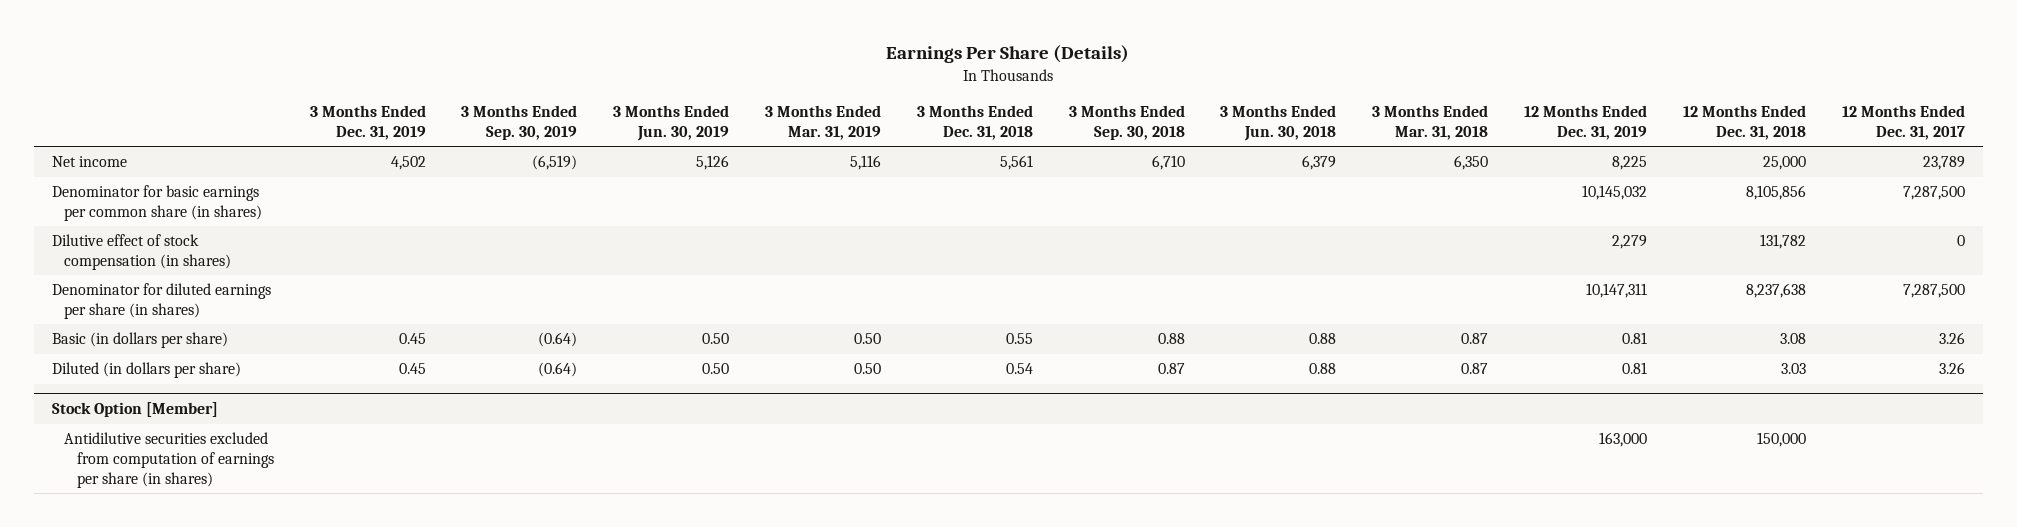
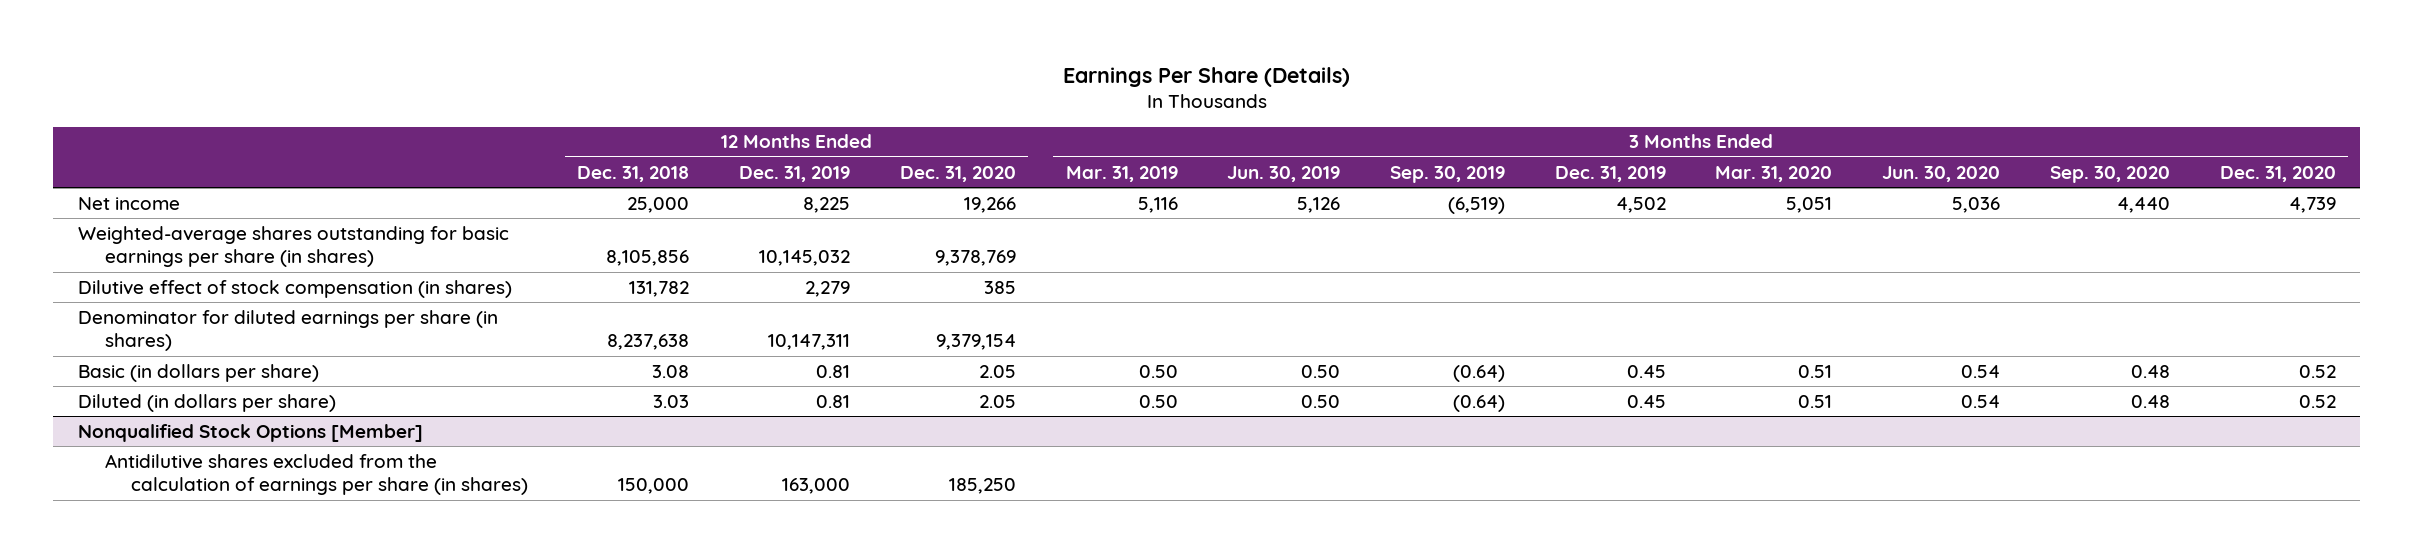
- | 3 Months Ended Dec. 31, 2019 | 3 Months Ended Sep. 30, 2019 | 3 Months Ended Jun. 30, 2019 | 3 Months Ended Mar. 31, 2019 | 3 Months Ended Dec. 31, 2018 | 3 Months Ended Sep. 30, 2018 | 3 Months Ended Jun. 30, 2018 | 3 Months Ended Mar. 31, 2018 | 12 Months Ended Dec. 31, 2019 | 12 Months Ended Dec. 31, 2018 | 12 Months Ended Dec. 31, 2017
+ | 12 Months Ended Dec. 31, 2018 | 12 Months Ended Dec. 31, 2019 | 12 Months Ended Dec. 31, 2020 | 3 Months Ended Mar. 31, 2019 | 3 Months Ended Jun. 30, 2019 | 3 Months Ended Sep. 30, 2019 | 3 Months Ended Dec. 31, 2019 | 3 Months Ended Mar. 31, 2020 | 3 Months Ended Jun. 30, 2020 | 3 Months Ended Sep. 30, 2020 | 3 Months Ended Dec. 31, 2020
- Denominator for basic earnings per common share (in shares) | | | | | | | | | 10,145,032 | 8,105,856 | 7,287,500
+ Weighted-average shares outstanding for basic earnings per share (in shares) | 8,105,856 | 10,145,032 | 9,378,769 | | | | | | | |
- Stock Option [Member]
- Antidilutive securities excluded from computation of earnings per share (in shares) | | | | | | | | | 163,000 | 150,000 |
+ Nonqualified Stock Options [Member]
+ Antidilutive shares excluded from the calculation of earnings per share (in shares) | 150,000 | 163,000 | 185,250 | | | | | | | |

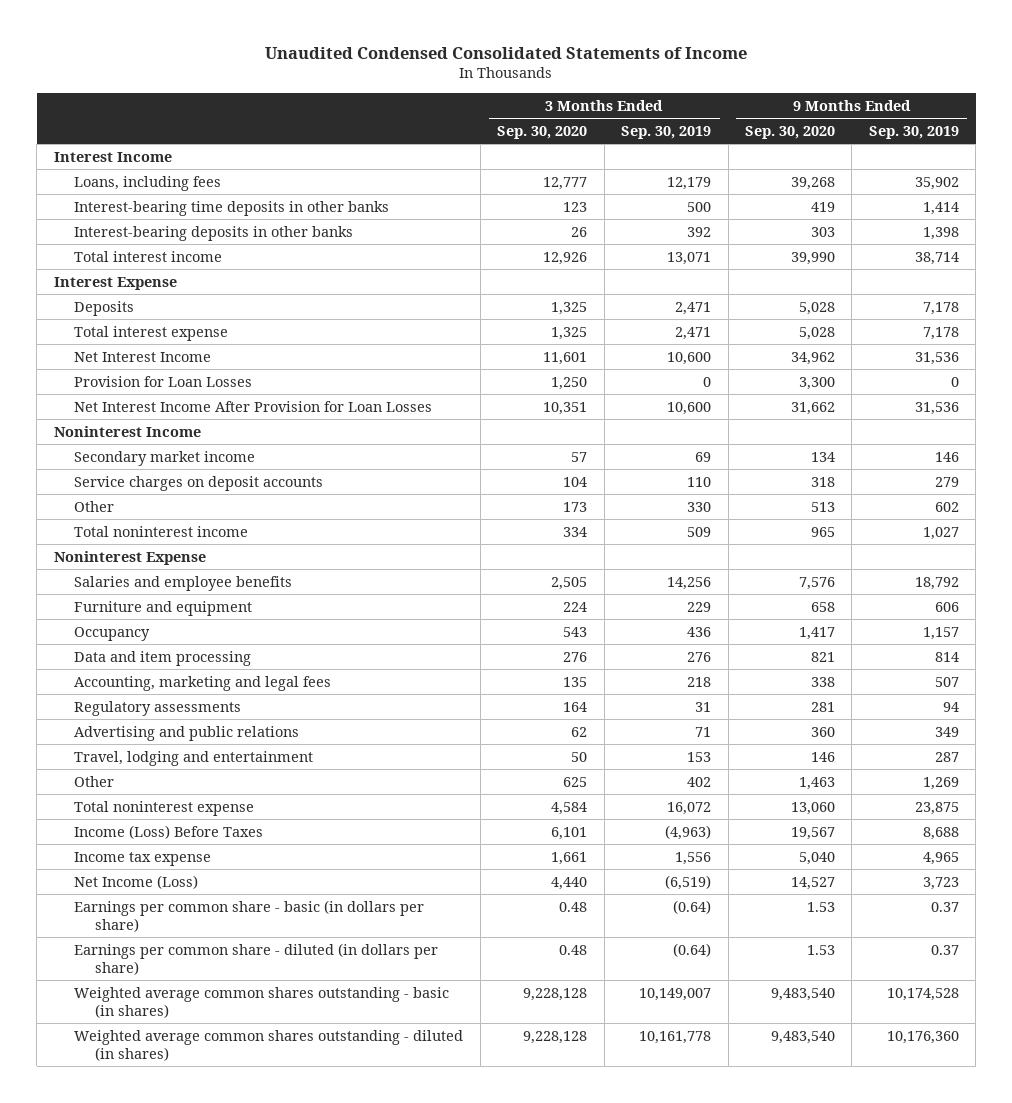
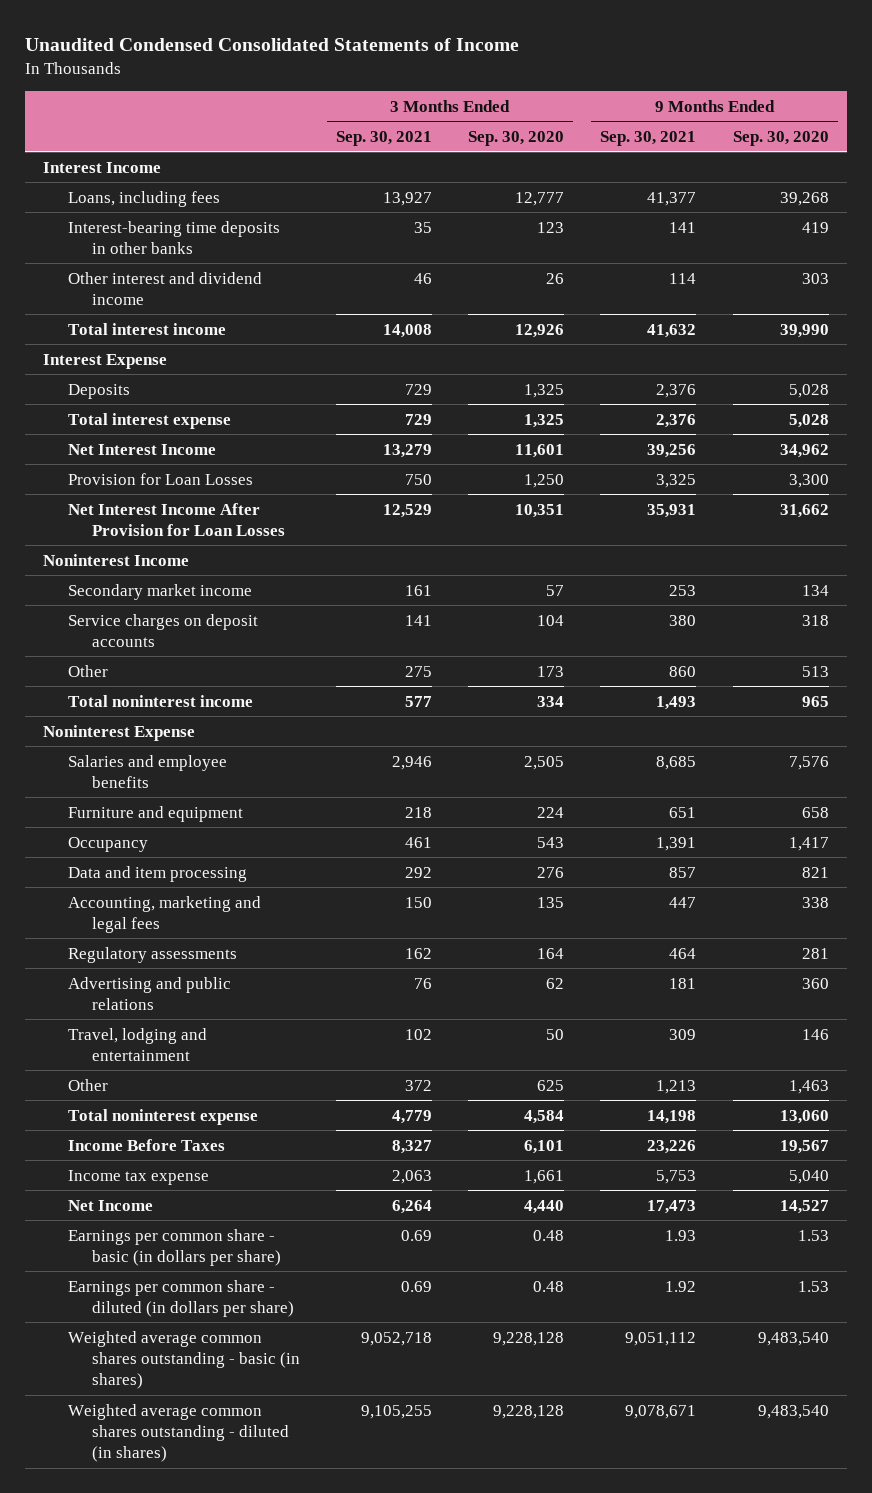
- | 3 Months Ended Sep. 30, 2020 | 3 Months Ended Sep. 30, 2019 | 9 Months Ended Sep. 30, 2020 | 9 Months Ended Sep. 30, 2019
+ | 3 Months Ended Sep. 30, 2021 | 3 Months Ended Sep. 30, 2020 | 9 Months Ended Sep. 30, 2021 | 9 Months Ended Sep. 30, 2020
- Interest-bearing deposits in other banks | 26 | 392 | 303 | 1,398
+ Other interest and dividend income | 46 | 26 | 114 | 303
- Income (Loss) Before Taxes | 6,101 | (4,963) | 19,567 | 8,688
+ Income Before Taxes | 8,327 | 6,101 | 23,226 | 19,567
- Net Income (Loss) | 4,440 | (6,519) | 14,527 | 3,723
+ Net Income | 6,264 | 4,440 | 17,473 | 14,527

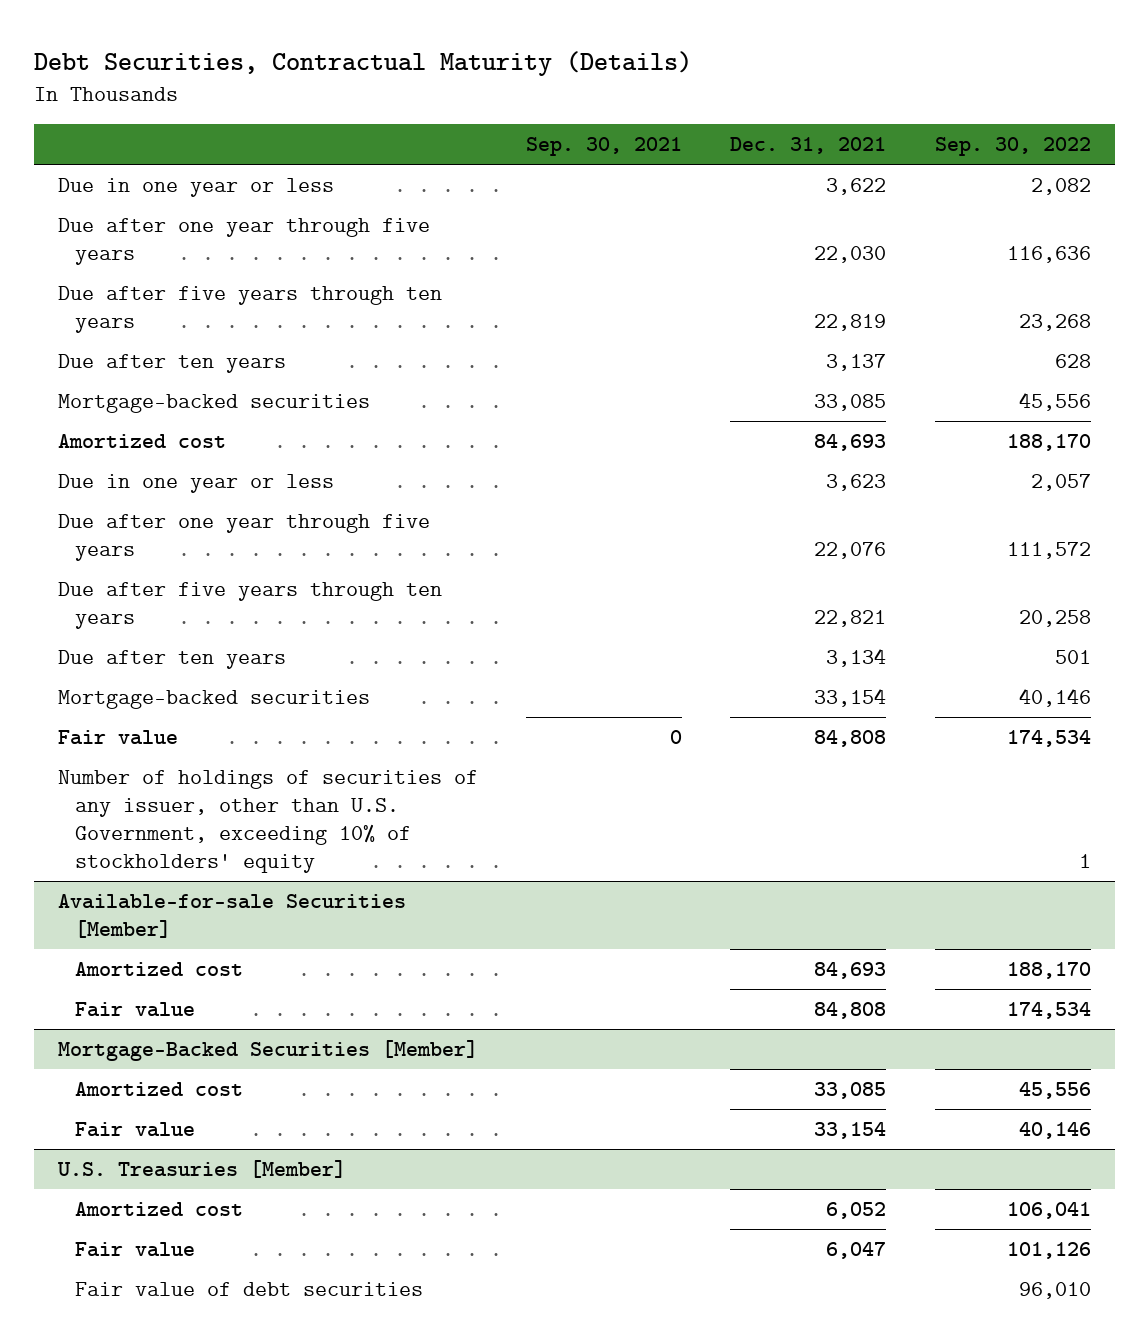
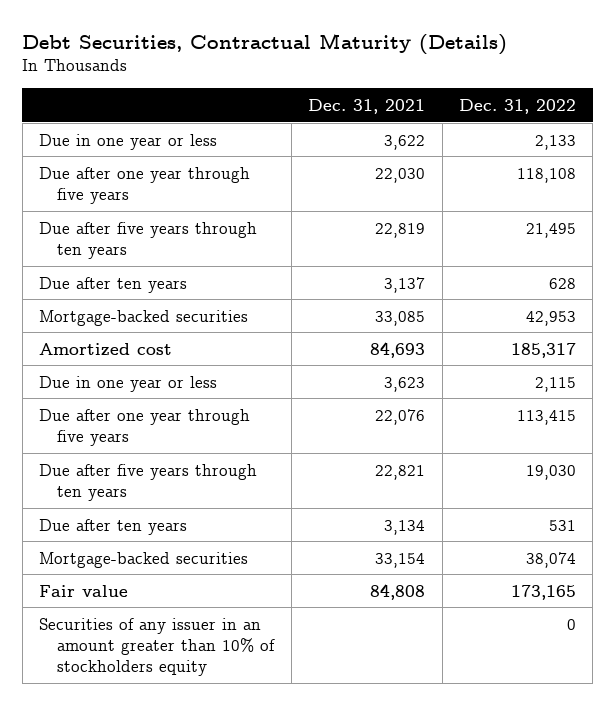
- | Sep. 30, 2021 | Dec. 31, 2021 | Sep. 30, 2022
+ | Dec. 31, 2021 | Dec. 31, 2022
- Number of holdings of securities of any issuer, other than U.S. Government, exceeding 10% of stockholders' equity | | | 1
- Available-for-sale Securities [Member]
- Amortized cost | | 84,693 | 188,170
- Fair value | | 84,808 | 174,534
- Mortgage-Backed Securities [Member]
- Amortized cost | | 33,085 | 45,556
- Fair value | | 33,154 | 40,146
- U.S. Treasuries [Member]
- Amortized cost | | 6,052 | 106,041
- Fair value | | 6,047 | 101,126
- Fair value of debt securities | | | 96,010
+ Securities of any issuer in an amount greater than 10% of stockholders equity | | 0

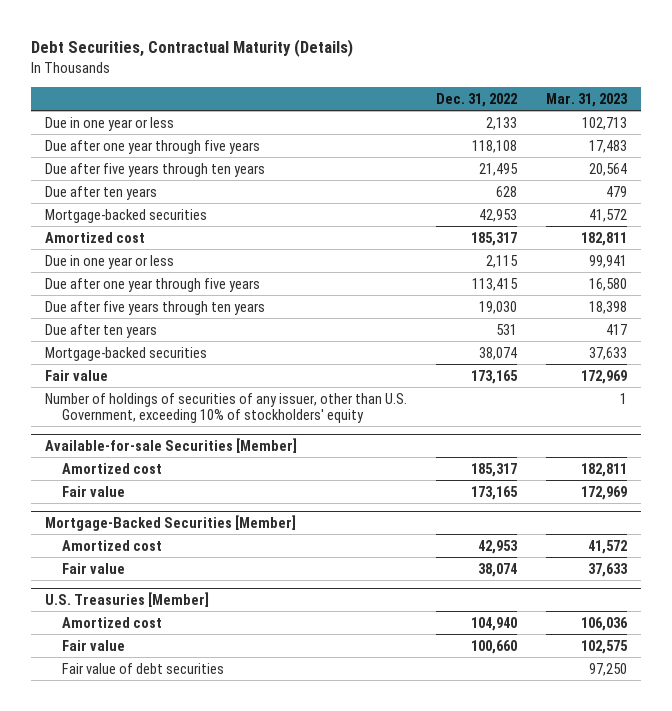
- | Dec. 31, 2021 | Dec. 31, 2022
+ | Dec. 31, 2022 | Mar. 31, 2023
- Securities of any issuer in an amount greater than 10% of stockholders equity | | 0
+ Number of holdings of securities of any issuer, other than U.S. Government, exceeding 10% of stockholders' equity | | 1
+ Available-for-sale Securities [Member]
+ Amortized cost | 185,317 | 182,811
+ Fair value | 173,165 | 172,969
+ Mortgage-Backed Securities [Member]
+ Amortized cost | 42,953 | 41,572
+ Fair value | 38,074 | 37,633
+ U.S. Treasuries [Member]
+ Amortized cost | 104,940 | 106,036
+ Fair value | 100,660 | 102,575
+ Fair value of debt securities | | 97,250

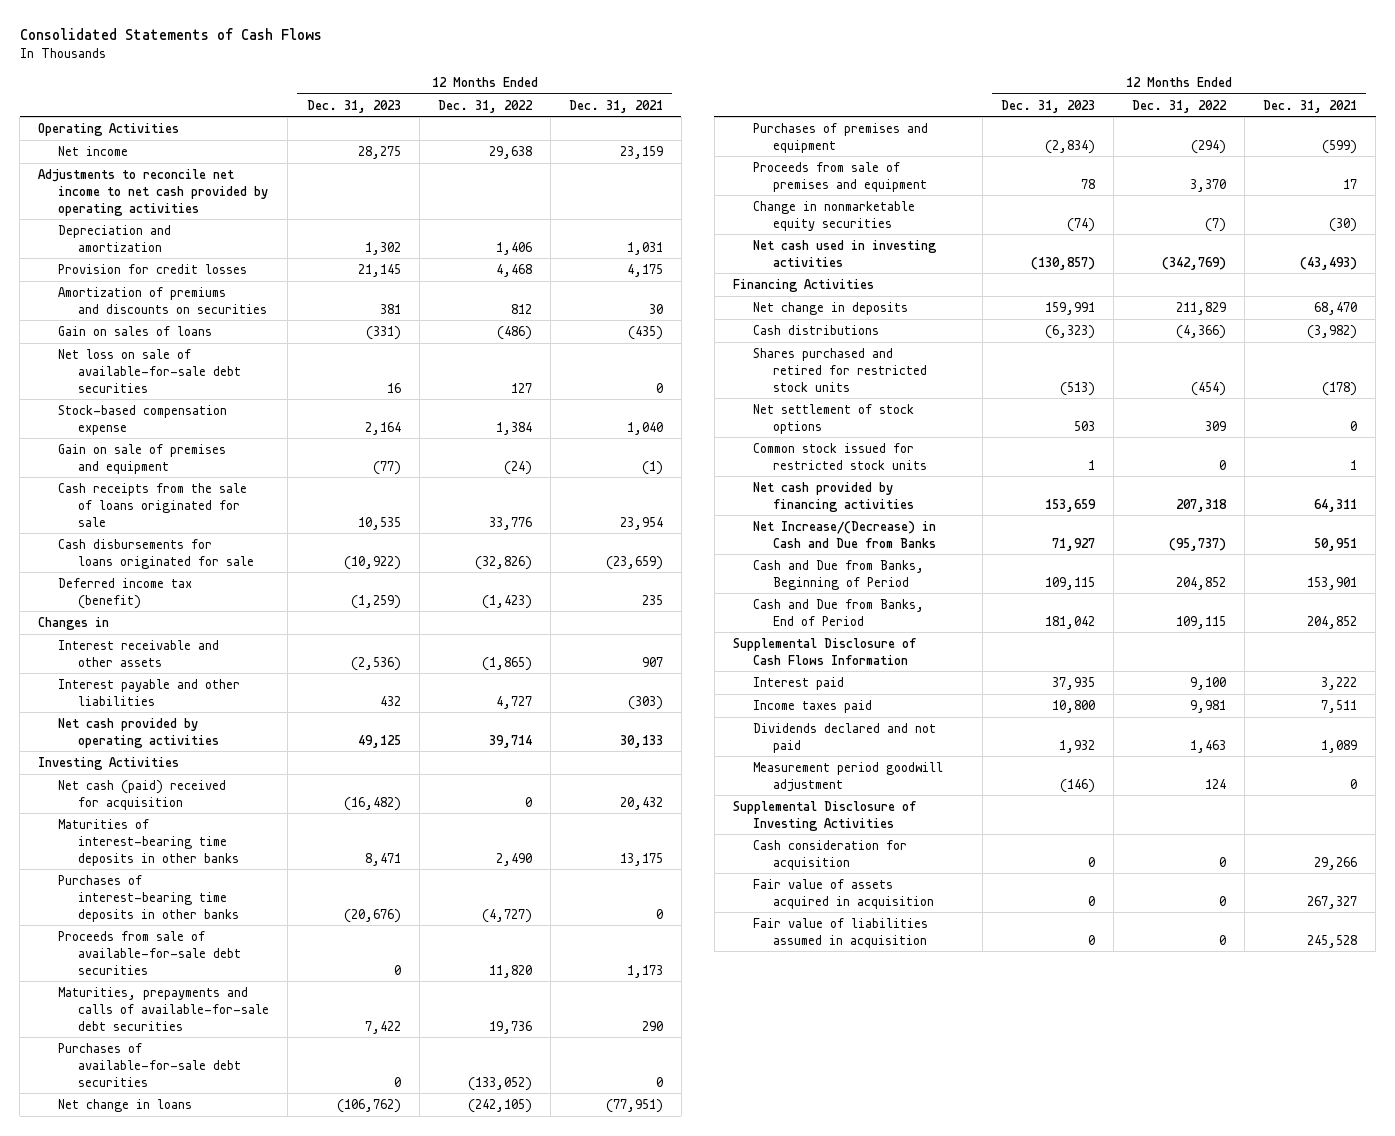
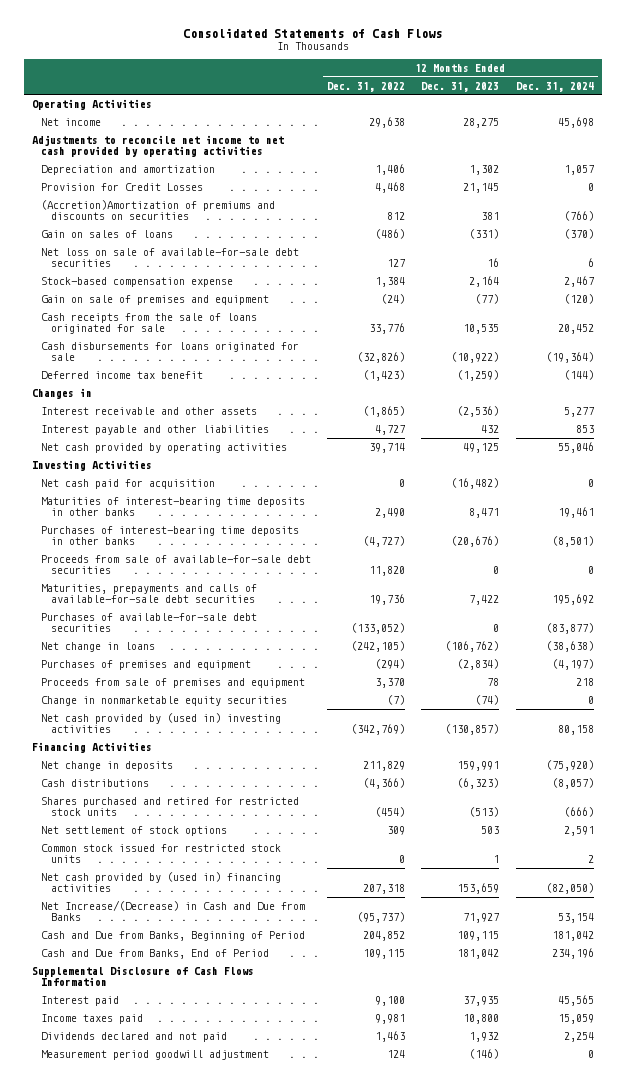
- | 12 Months Ended Dec. 31, 2023 | 12 Months Ended Dec. 31, 2022 | 12 Months Ended Dec. 31, 2021
+ | 12 Months Ended Dec. 31, 2022 | 12 Months Ended Dec. 31, 2023 | 12 Months Ended Dec. 31, 2024
- Provision for credit losses | 21,145 | 4,468 | 4,175
- Amortization of premiums and discounts on securities | 381 | 812 | 30
+ Provision for Credit Losses | 4,468 | 21,145 | 0
+ (Accretion)Amortization of premiums and discounts on securities | 812 | 381 | (766)
- Deferred income tax (benefit) | (1,259) | (1,423) | 235
+ Deferred income tax benefit | (1,423) | (1,259) | (144)
- Net cash (paid) received for acquisition | (16,482) | 0 | 20,432
+ Net cash paid for acquisition | 0 | (16,482) | 0
- Net cash used in investing activities | (130,857) | (342,769) | (43,493)
+ Net cash provided by (used in) investing activities | (342,769) | (130,857) | 80,158
- Net cash provided by financing activities | 153,659 | 207,318 | 64,311
+ Net cash provided by (used in) financing activities | 207,318 | 153,659 | (82,050)
- Supplemental Disclosure of Investing Activities
- Cash consideration for acquisition | 0 | 0 | 29,266
- Fair value of assets acquired in acquisition | 0 | 0 | 267,327
- Fair value of liabilities assumed in acquisition | 0 | 0 | 245,528

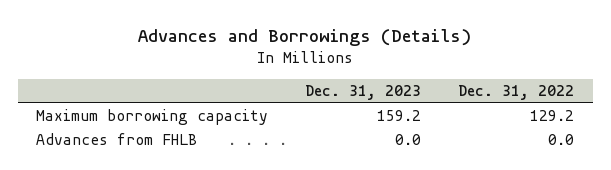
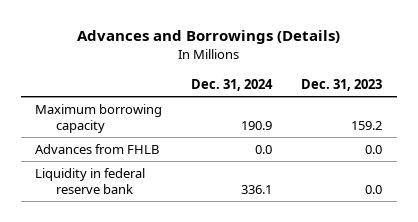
- | Dec. 31, 2023 | Dec. 31, 2022
+ | Dec. 31, 2024 | Dec. 31, 2023
+ Liquidity in federal reserve bank | 336.1 | 0.0

